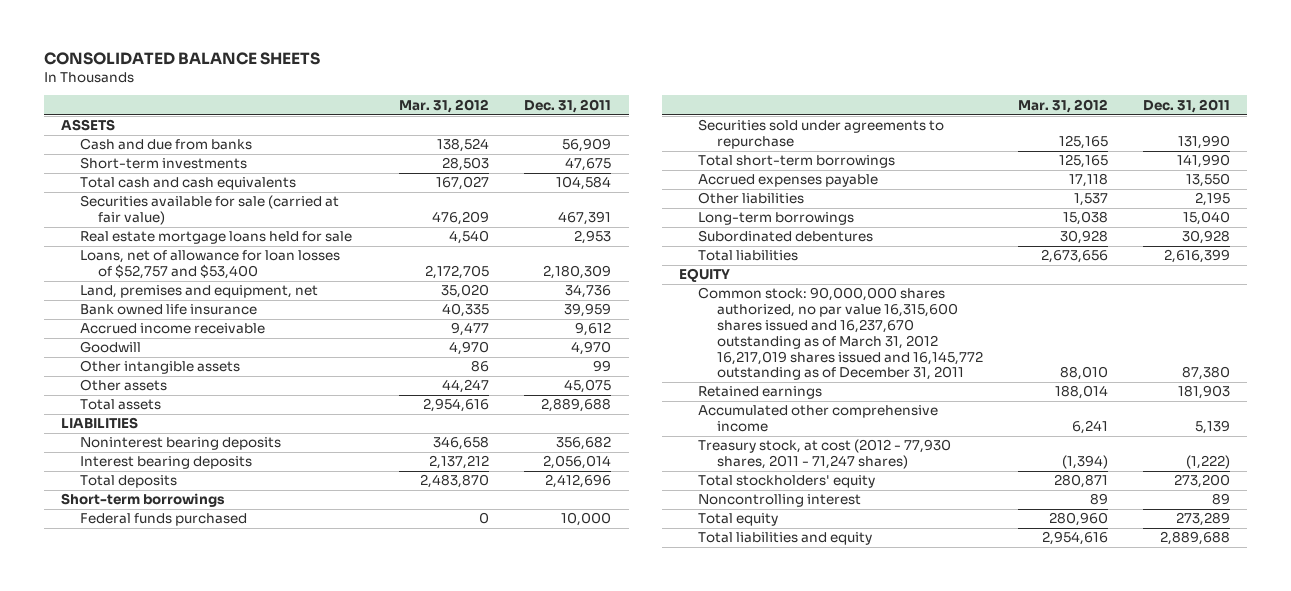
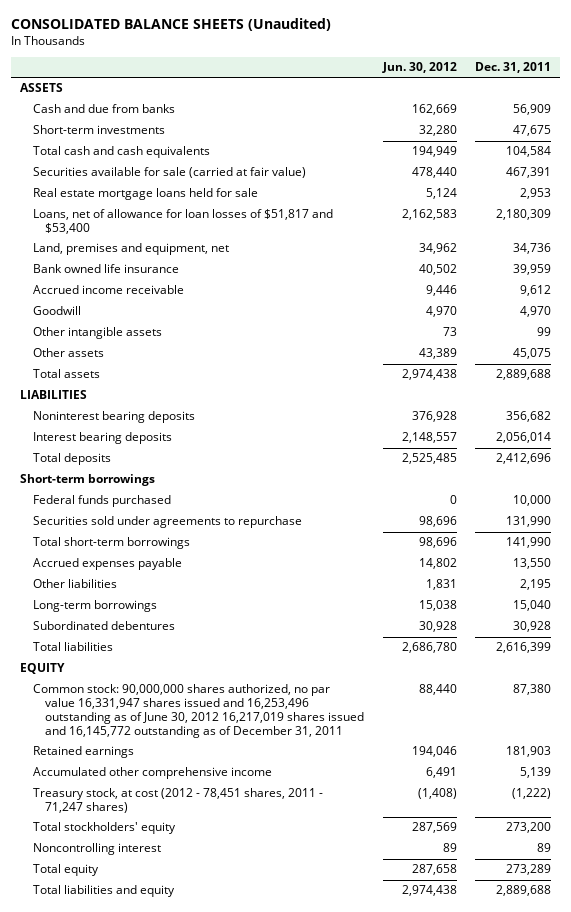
- CONSOLIDATED BALANCE SHEETS
+ CONSOLIDATED BALANCE SHEETS (Unaudited)
- | Mar. 31, 2012 | Dec. 31, 2011
+ | Jun. 30, 2012 | Dec. 31, 2011
- Loans, net of allowance for loan losses of $52,757 and $53,400 | 2,172,705 | 2,180,309
+ Loans, net of allowance for loan losses of $51,817 and $53,400 | 2,162,583 | 2,180,309
- Common stock: 90,000,000 shares authorized, no par value 16,315,600 shares issued and 16,237,670 outstanding as of March 31, 2012 16,217,019 shares issued and 16,145,772 outstanding as of December 31, 2011 | 88,010 | 87,380
+ Common stock: 90,000,000 shares authorized, no par value 16,331,947 shares issued and 16,253,496 outstanding as of June 30, 2012 16,217,019 shares issued and 16,145,772 outstanding as of December 31, 2011 | 88,440 | 87,380
- Treasury stock, at cost (2012 - 77,930 shares, 2011 - 71,247 shares) | (1,394) | (1,222)
+ Treasury stock, at cost (2012 - 78,451 shares, 2011 - 71,247 shares) | (1,408) | (1,222)

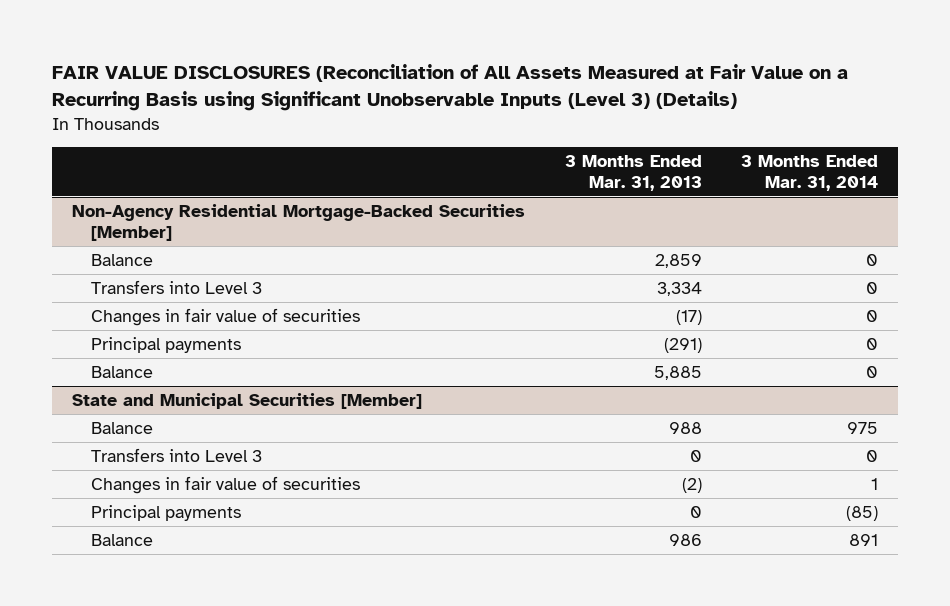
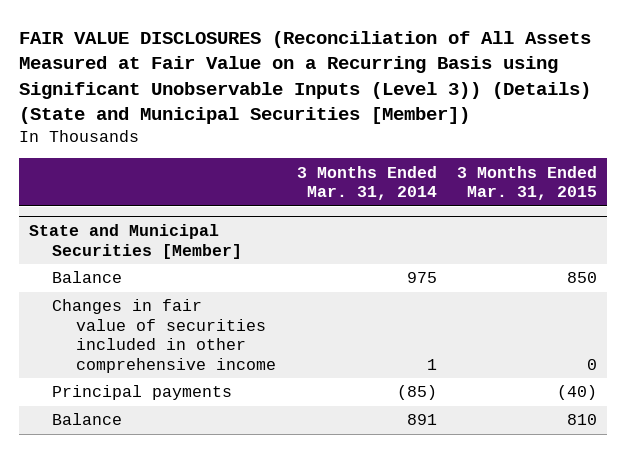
- FAIR VALUE DISCLOSURES (Reconciliation of All Assets Measured at Fair Value on a Recurring Basis using Significant Unobservable Inputs (Level 3) (Details)
+ FAIR VALUE DISCLOSURES (Reconciliation of All Assets Measured at Fair Value on a Recurring Basis using Significant Unobservable Inputs (Level 3)) (Details) (State and Municipal Securities [Member])
- | 3 Months Ended Mar. 31, 2013 | 3 Months Ended Mar. 31, 2014
+ | 3 Months Ended Mar. 31, 2014 | 3 Months Ended Mar. 31, 2015
- Non-Agency Residential Mortgage-Backed Securities [Member]
- Balance | 2,859 | 0
- Transfers into Level 3 | 3,334 | 0
- Changes in fair value of securities | (17) | 0
- Principal payments | (291) | 0
- Balance | 5,885 | 0
@ State and Municipal Securities [Member]
- Transfers into Level 3 | 0 | 0
- Changes in fair value of securities | (2) | 1
+ Changes in fair value of securities included in other comprehensive income | 1 | 0

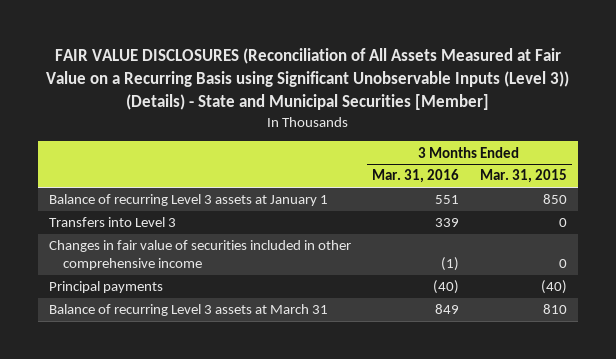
- FAIR VALUE DISCLOSURES (Reconciliation of All Assets Measured at Fair Value on a Recurring Basis using Significant Unobservable Inputs (Level 3)) (Details) (State and Municipal Securities [Member])
+ FAIR VALUE DISCLOSURES (Reconciliation of All Assets Measured at Fair Value on a Recurring Basis using Significant Unobservable Inputs (Level 3)) (Details) - State and Municipal Securities [Member]
- | 3 Months Ended Mar. 31, 2014 | 3 Months Ended Mar. 31, 2015
+ | 3 Months Ended Mar. 31, 2016 | 3 Months Ended Mar. 31, 2015
- State and Municipal Securities [Member]
- Balance | 975 | 850
+ Balance of recurring Level 3 assets at January 1 | 551 | 850
+ Transfers into Level 3 | 339 | 0
- Balance | 891 | 810
+ Balance of recurring Level 3 assets at March 31 | 849 | 810

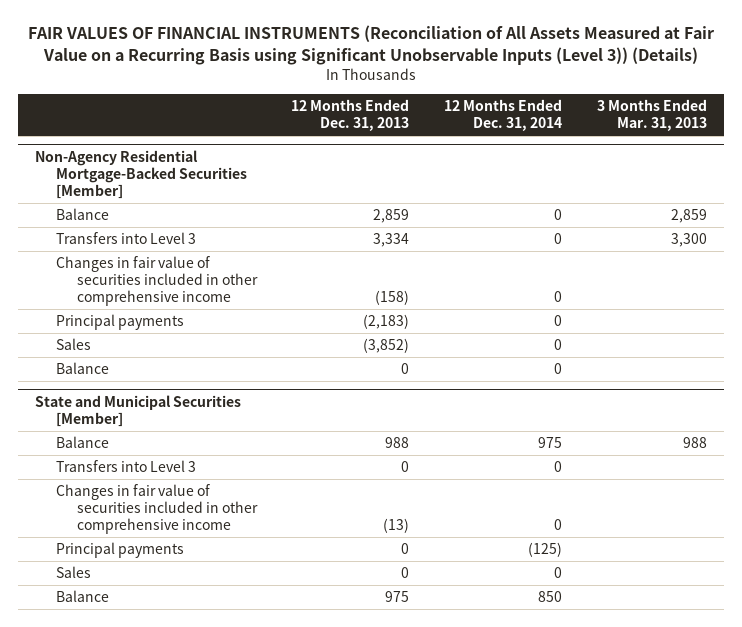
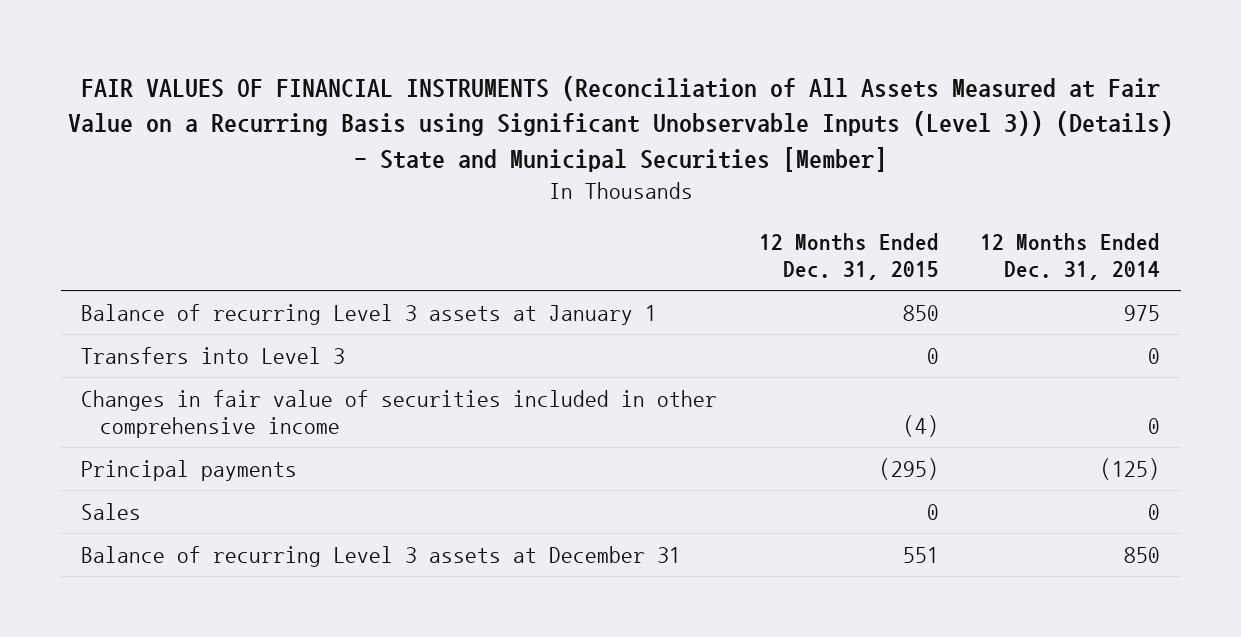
- FAIR VALUES OF FINANCIAL INSTRUMENTS (Reconciliation of All Assets Measured at Fair Value on a Recurring Basis using Significant Unobservable Inputs (Level 3)) (Details)
+ FAIR VALUES OF FINANCIAL INSTRUMENTS (Reconciliation of All Assets Measured at Fair Value on a Recurring Basis using Significant Unobservable Inputs (Level 3)) (Details) - State and Municipal Securities [Member]
- | 12 Months Ended Dec. 31, 2013 | 12 Months Ended Dec. 31, 2014 | 3 Months Ended Mar. 31, 2013
+ | 12 Months Ended Dec. 31, 2015 | 12 Months Ended Dec. 31, 2014
- Non-Agency Residential Mortgage-Backed Securities [Member]
- Balance | 2,859 | 0 | 2,859
- Transfers into Level 3 | 3,334 | 0 | 3,300
- Changes in fair value of securities included in other comprehensive income | (158) | 0 |
- Principal payments | (2,183) | 0 |
- Sales | (3,852) | 0 |
- Balance | 0 | 0 |
- State and Municipal Securities [Member]
- Balance | 988 | 975 | 988
+ Balance of recurring Level 3 assets at January 1 | 850 | 975
- Balance | 975 | 850 |
+ Balance of recurring Level 3 assets at December 31 | 551 | 850

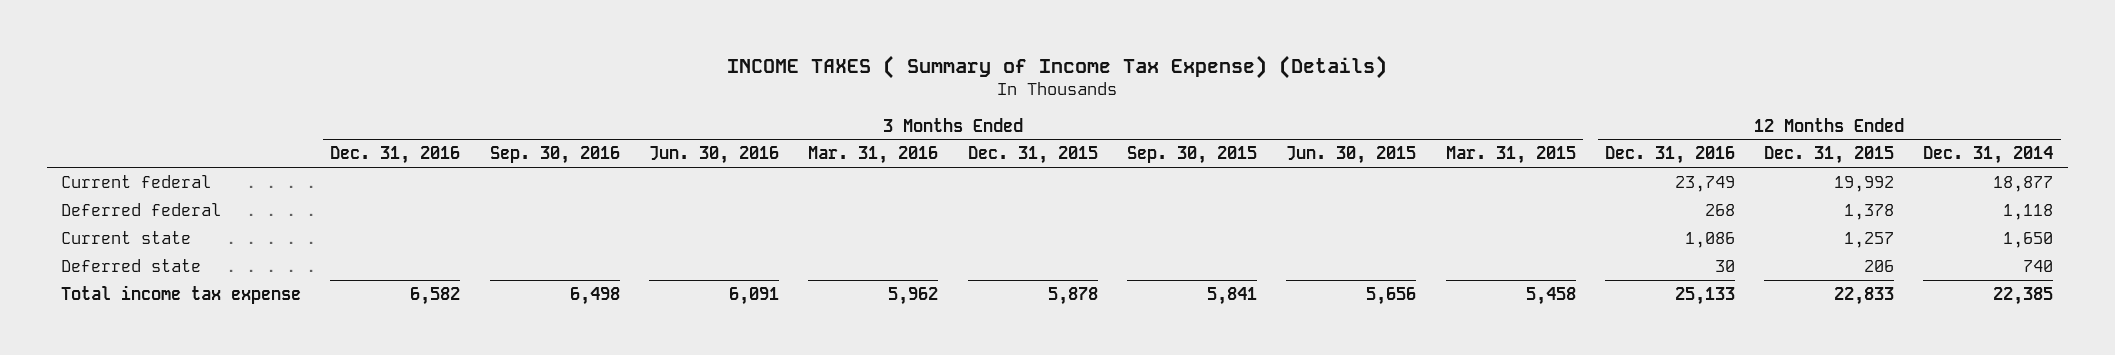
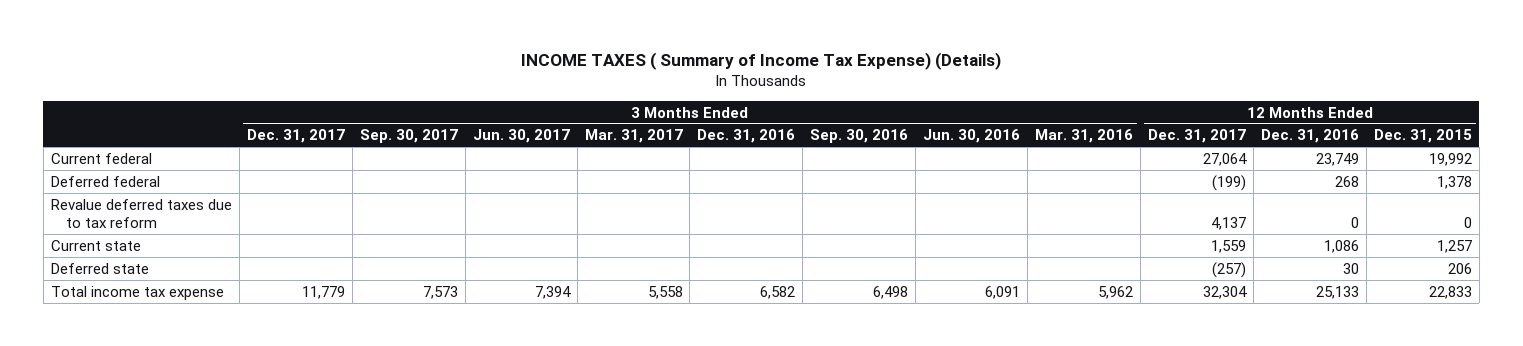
- | 3 Months Ended Dec. 31, 2016 | 3 Months Ended Sep. 30, 2016 | 3 Months Ended Jun. 30, 2016 | 3 Months Ended Mar. 31, 2016 | 3 Months Ended Dec. 31, 2015 | 3 Months Ended Sep. 30, 2015 | 3 Months Ended Jun. 30, 2015 | 3 Months Ended Mar. 31, 2015 | 12 Months Ended Dec. 31, 2016 | 12 Months Ended Dec. 31, 2015 | 12 Months Ended Dec. 31, 2014
+ | 3 Months Ended Dec. 31, 2017 | 3 Months Ended Sep. 30, 2017 | 3 Months Ended Jun. 30, 2017 | 3 Months Ended Mar. 31, 2017 | 3 Months Ended Dec. 31, 2016 | 3 Months Ended Sep. 30, 2016 | 3 Months Ended Jun. 30, 2016 | 3 Months Ended Mar. 31, 2016 | 12 Months Ended Dec. 31, 2017 | 12 Months Ended Dec. 31, 2016 | 12 Months Ended Dec. 31, 2015
+ Revalue deferred taxes due to tax reform | | | | | | | | | 4,137 | 0 | 0

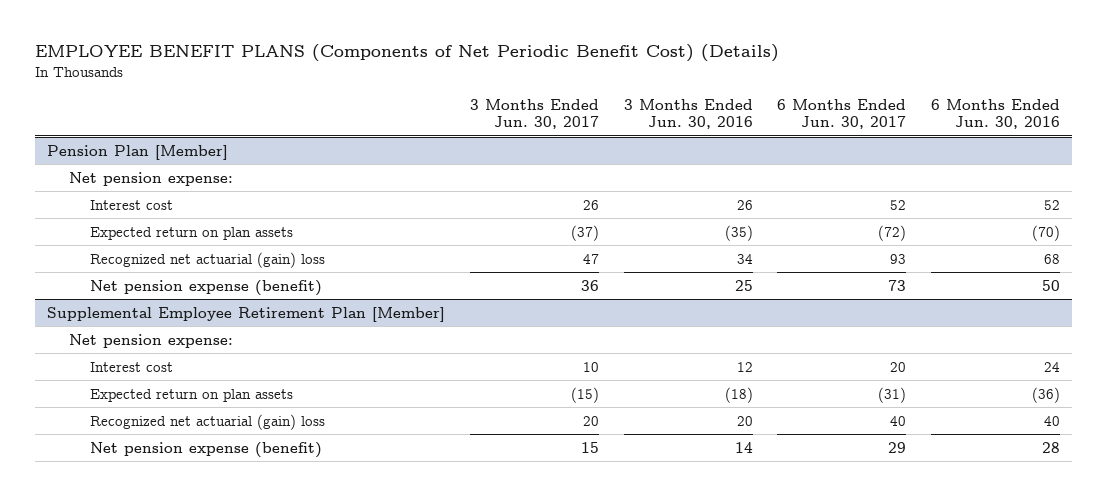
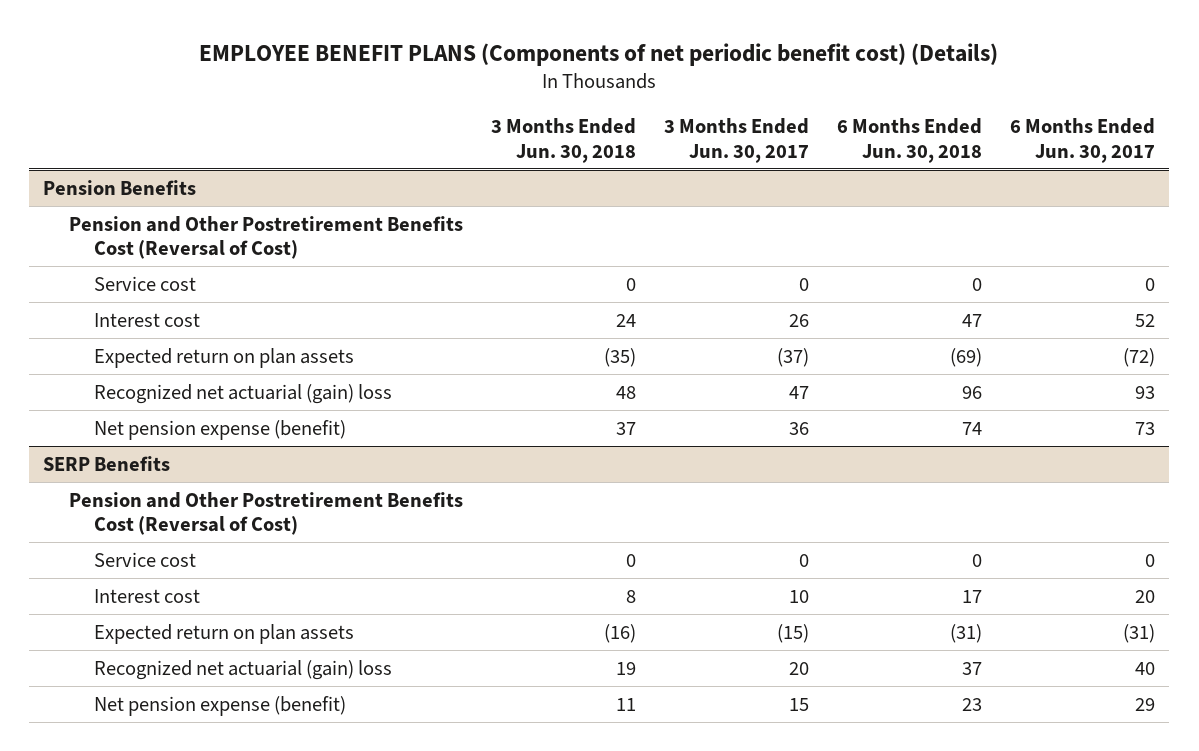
- EMPLOYEE BENEFIT PLANS (Components of Net Periodic Benefit Cost) (Details)
+ EMPLOYEE BENEFIT PLANS (Components of net periodic benefit cost) (Details)
- | 3 Months Ended Jun. 30, 2017 | 3 Months Ended Jun. 30, 2016 | 6 Months Ended Jun. 30, 2017 | 6 Months Ended Jun. 30, 2016
+ | 3 Months Ended Jun. 30, 2018 | 3 Months Ended Jun. 30, 2017 | 6 Months Ended Jun. 30, 2018 | 6 Months Ended Jun. 30, 2017
- Pension Plan [Member]
- Net pension expense:
+ Pension Benefits
+ Pension and Other Postretirement Benefits Cost (Reversal of Cost)
+ Service cost | 0 | 0 | 0 | 0
- Supplemental Employee Retirement Plan [Member]
- Net pension expense:
+ SERP Benefits
+ Pension and Other Postretirement Benefits Cost (Reversal of Cost)
+ Service cost | 0 | 0 | 0 | 0

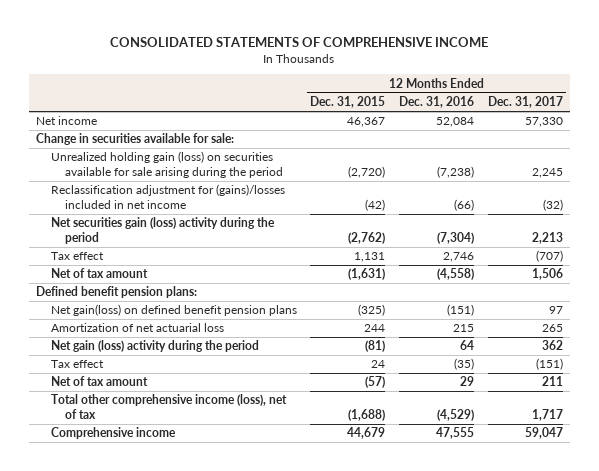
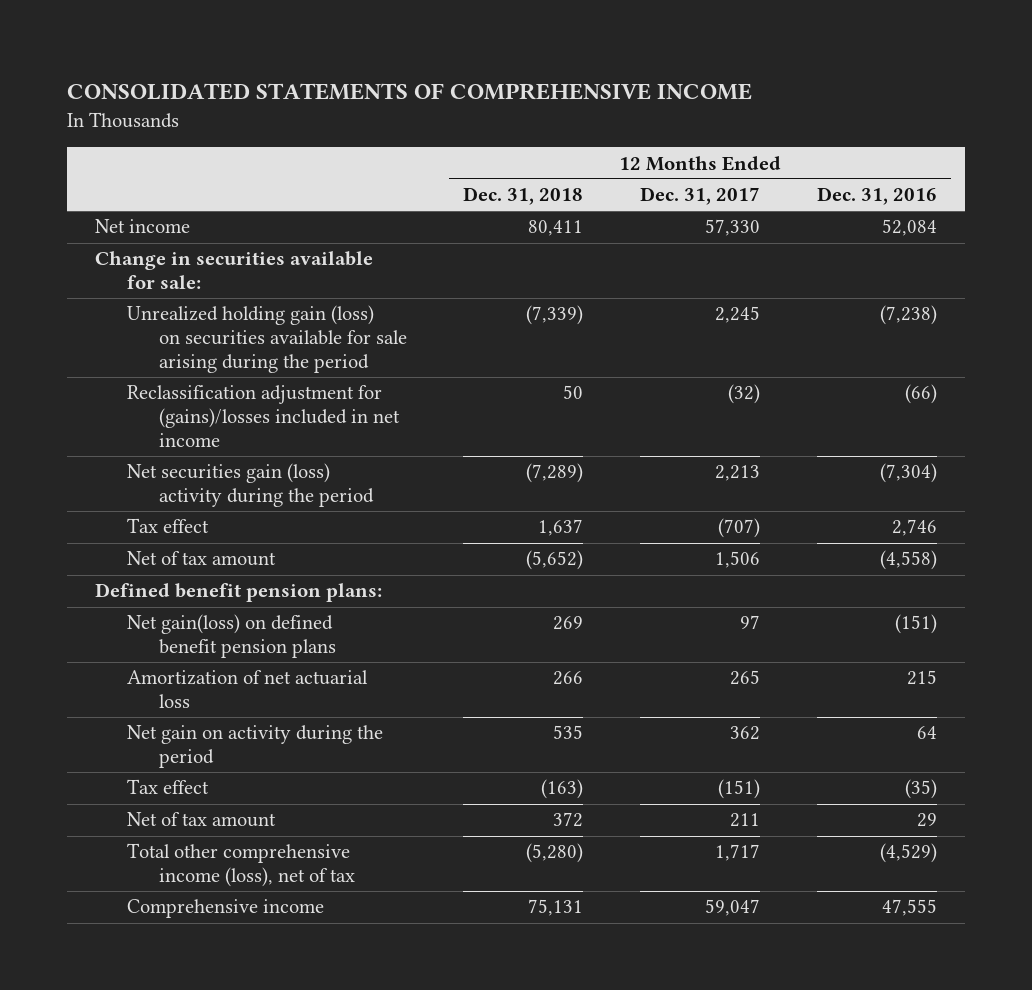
- | 12 Months Ended Dec. 31, 2015 | 12 Months Ended Dec. 31, 2016 | 12 Months Ended Dec. 31, 2017
+ | 12 Months Ended Dec. 31, 2018 | 12 Months Ended Dec. 31, 2017 | 12 Months Ended Dec. 31, 2016
- Net gain (loss) activity during the period | (81) | 64 | 362
+ Net gain on activity during the period | 535 | 362 | 64

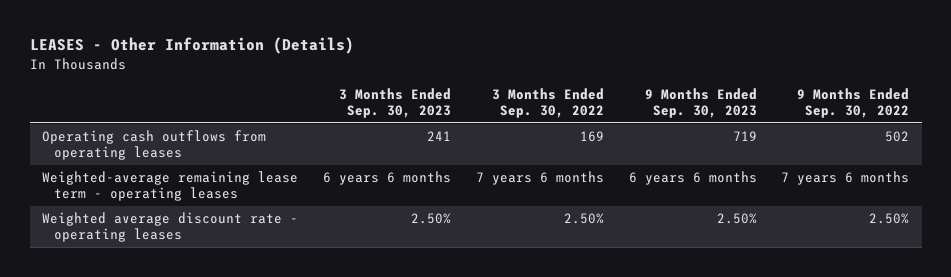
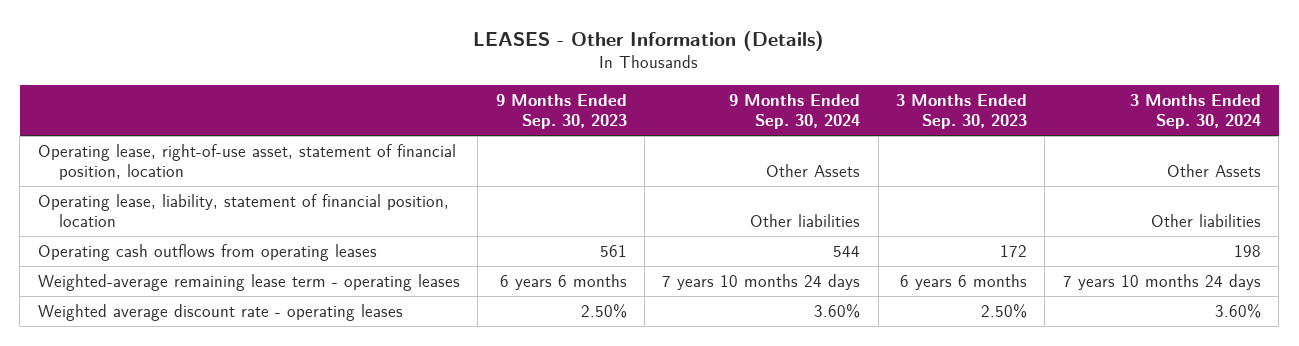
- | 3 Months Ended Sep. 30, 2023 | 3 Months Ended Sep. 30, 2022 | 9 Months Ended Sep. 30, 2023 | 9 Months Ended Sep. 30, 2022
+ | 9 Months Ended Sep. 30, 2023 | 9 Months Ended Sep. 30, 2024 | 3 Months Ended Sep. 30, 2023 | 3 Months Ended Sep. 30, 2024
- Operating cash outflows from operating leases | 241 | 169 | 719 | 502
+ Operating lease, right-of-use asset, statement of financial position, location | | Other Assets | | Other Assets
+ Operating lease, liability, statement of financial position, location | | Other liabilities | | Other liabilities
+ Operating cash outflows from operating leases | 561 | 544 | 172 | 198

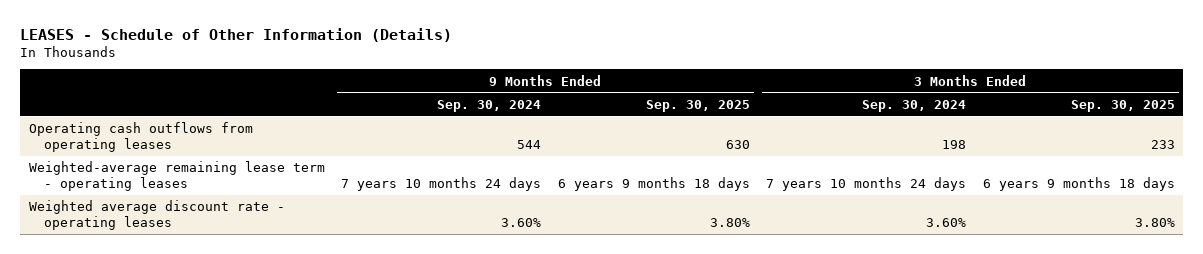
- LEASES - Other Information (Details)
+ LEASES - Schedule of Other Information (Details)
- | 9 Months Ended Sep. 30, 2023 | 9 Months Ended Sep. 30, 2024 | 3 Months Ended Sep. 30, 2023 | 3 Months Ended Sep. 30, 2024
+ | 9 Months Ended Sep. 30, 2024 | 9 Months Ended Sep. 30, 2025 | 3 Months Ended Sep. 30, 2024 | 3 Months Ended Sep. 30, 2025
- Operating lease, right-of-use asset, statement of financial position, location | | Other Assets | | Other Assets
- Operating lease, liability, statement of financial position, location | | Other liabilities | | Other liabilities

